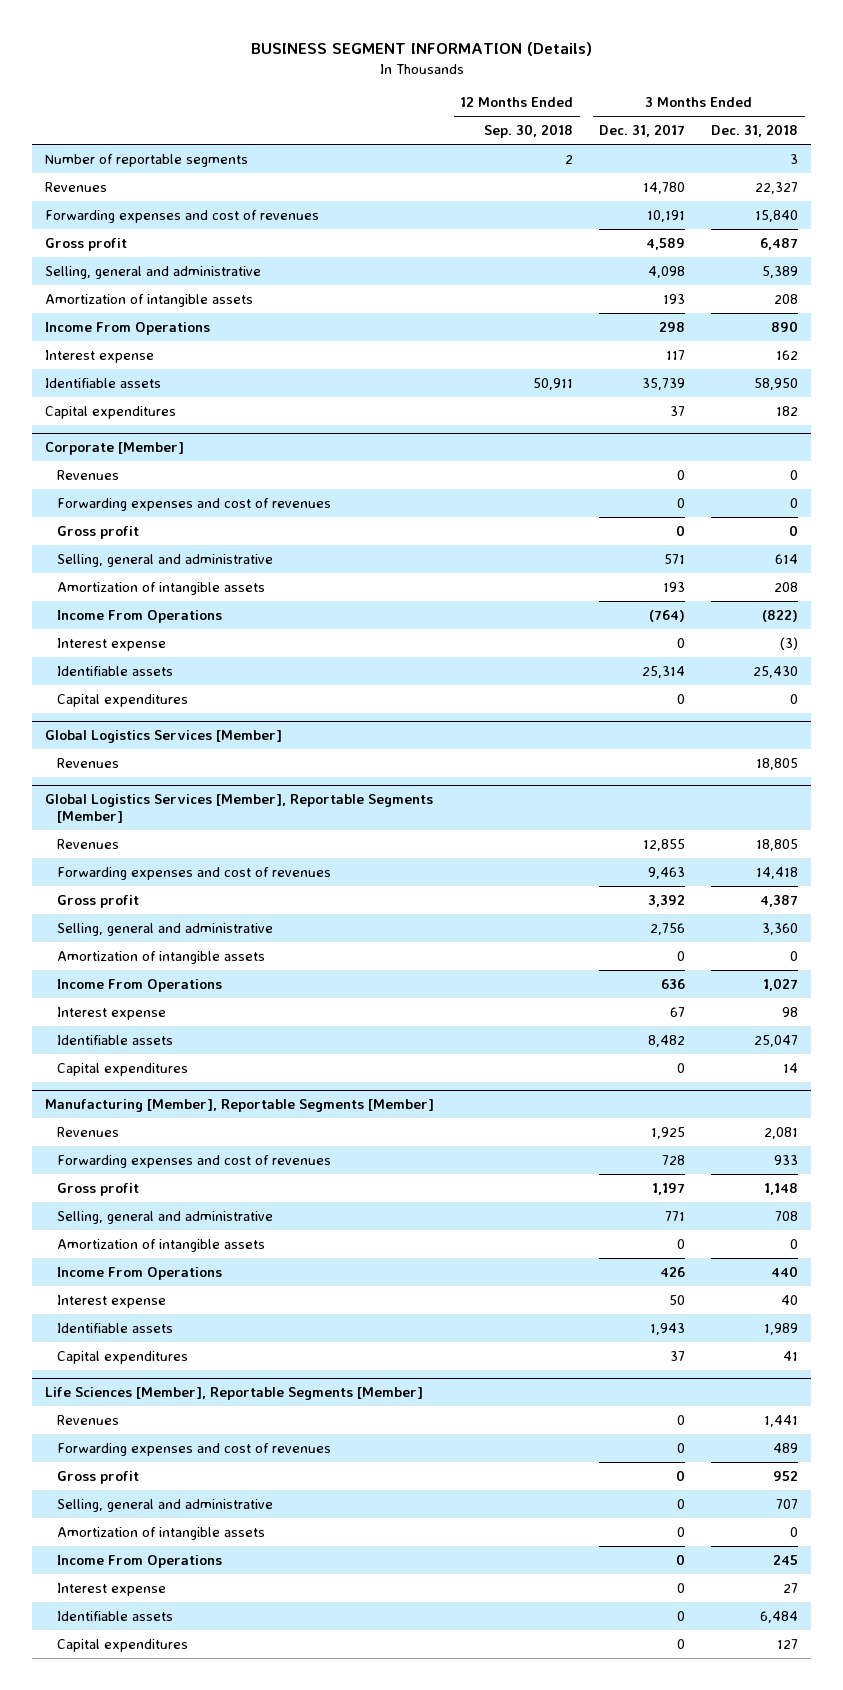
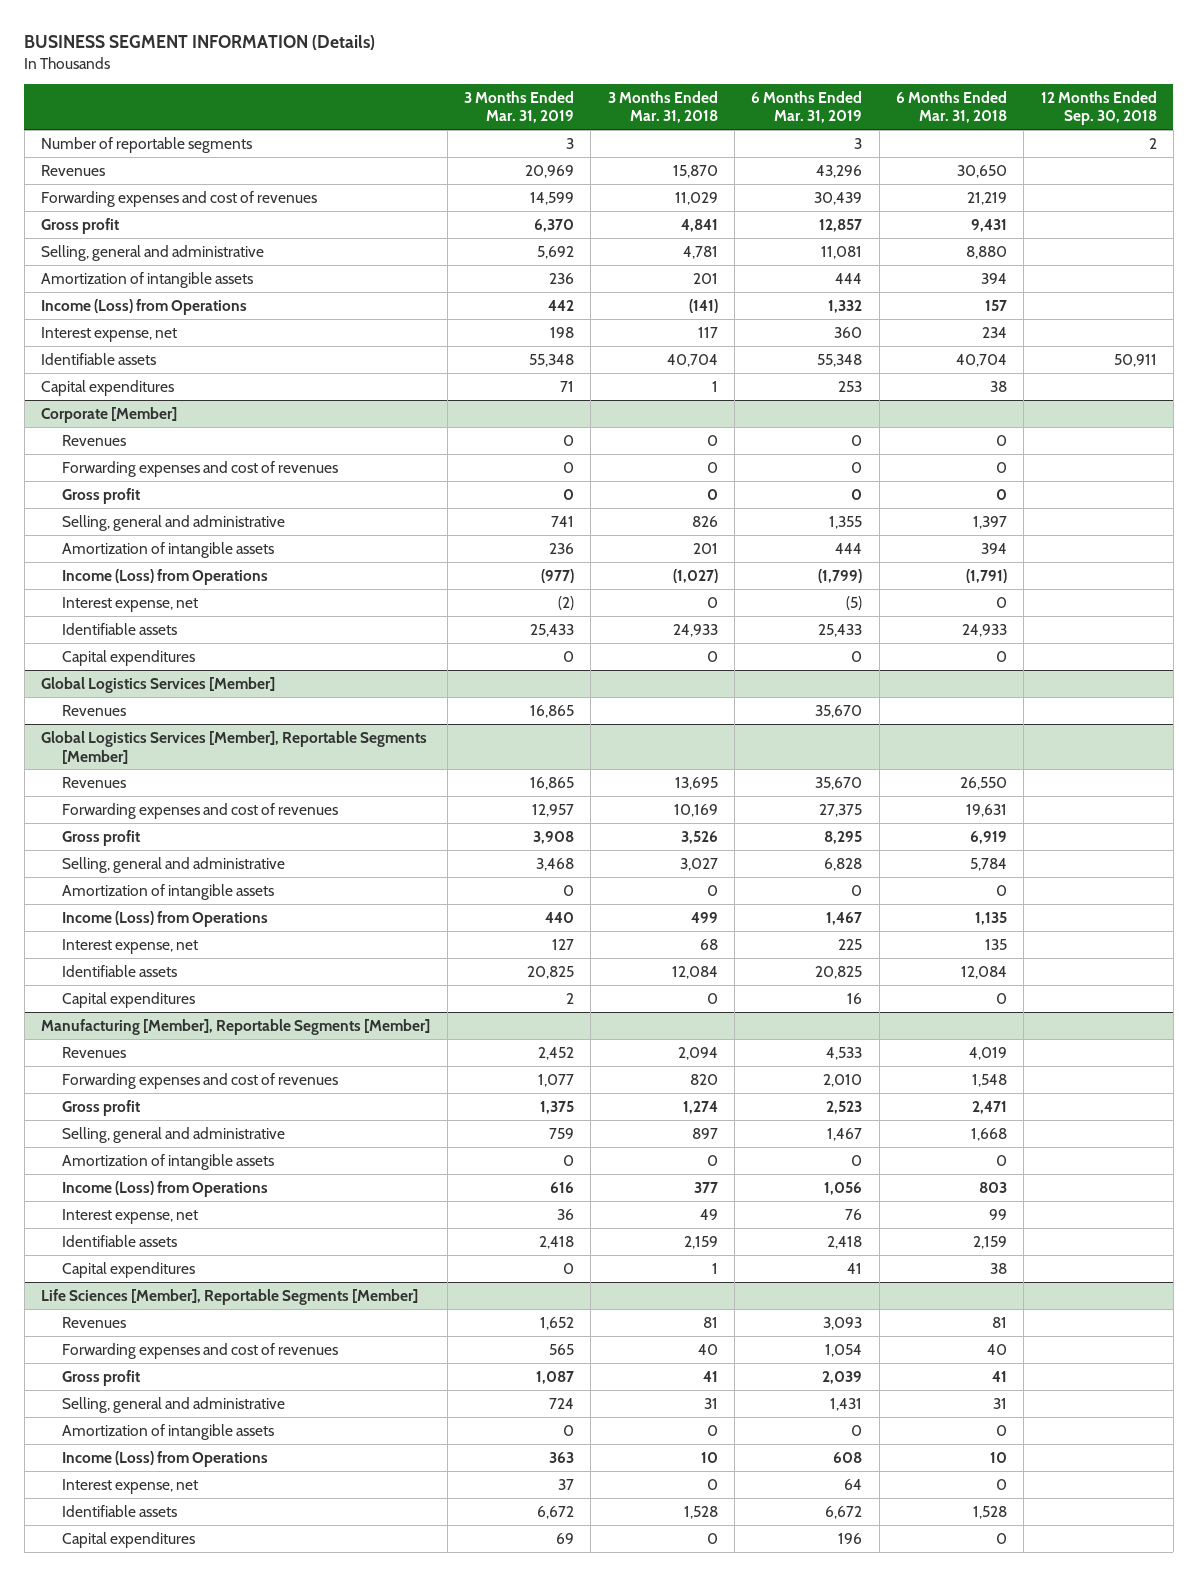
- | 12 Months Ended Sep. 30, 2018 | 3 Months Ended Dec. 31, 2017 | 3 Months Ended Dec. 31, 2018
+ | 3 Months Ended Mar. 31, 2019 | 3 Months Ended Mar. 31, 2018 | 6 Months Ended Mar. 31, 2019 | 6 Months Ended Mar. 31, 2018 | 12 Months Ended Sep. 30, 2018
- Income From Operations | | 298 | 890
- Interest expense | | 117 | 162
+ Income (Loss) from Operations | 442 | (141) | 1,332 | 157 |
+ Interest expense, net | 198 | 117 | 360 | 234 |
@ Corporate [Member]
- Income From Operations | | (764) | (822)
- Interest expense | | 0 | (3)
+ Income (Loss) from Operations | (977) | (1,027) | (1,799) | (1,791) |
+ Interest expense, net | (2) | 0 | (5) | 0 |
@ Global Logistics Services [Member], Reportable Segments [Member]
- Income From Operations | | 636 | 1,027
- Interest expense | | 67 | 98
+ Income (Loss) from Operations | 440 | 499 | 1,467 | 1,135 |
+ Interest expense, net | 127 | 68 | 225 | 135 |
@ Manufacturing [Member], Reportable Segments [Member]
- Income From Operations | | 426 | 440
- Interest expense | | 50 | 40
+ Income (Loss) from Operations | 616 | 377 | 1,056 | 803 |
+ Interest expense, net | 36 | 49 | 76 | 99 |
@ Life Sciences [Member], Reportable Segments [Member]
- Income From Operations | | 0 | 245
- Interest expense | | 0 | 27
+ Income (Loss) from Operations | 363 | 10 | 608 | 10 |
+ Interest expense, net | 37 | 0 | 64 | 0 |

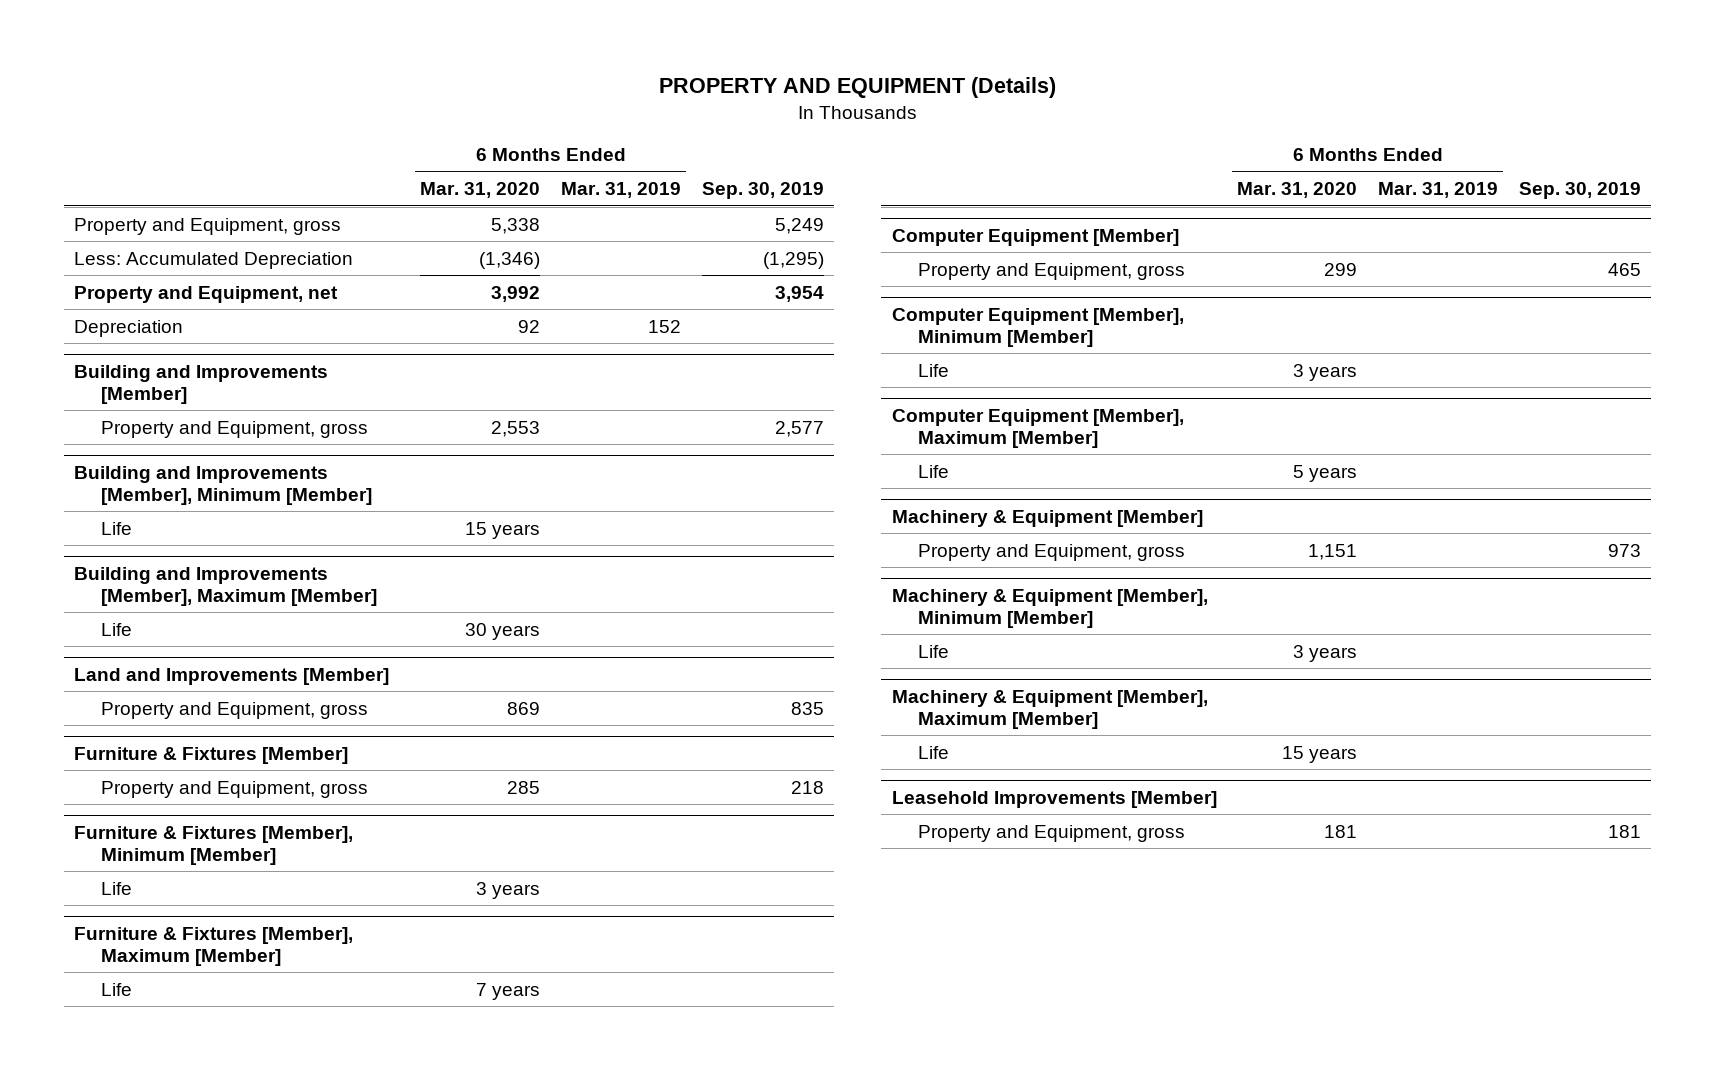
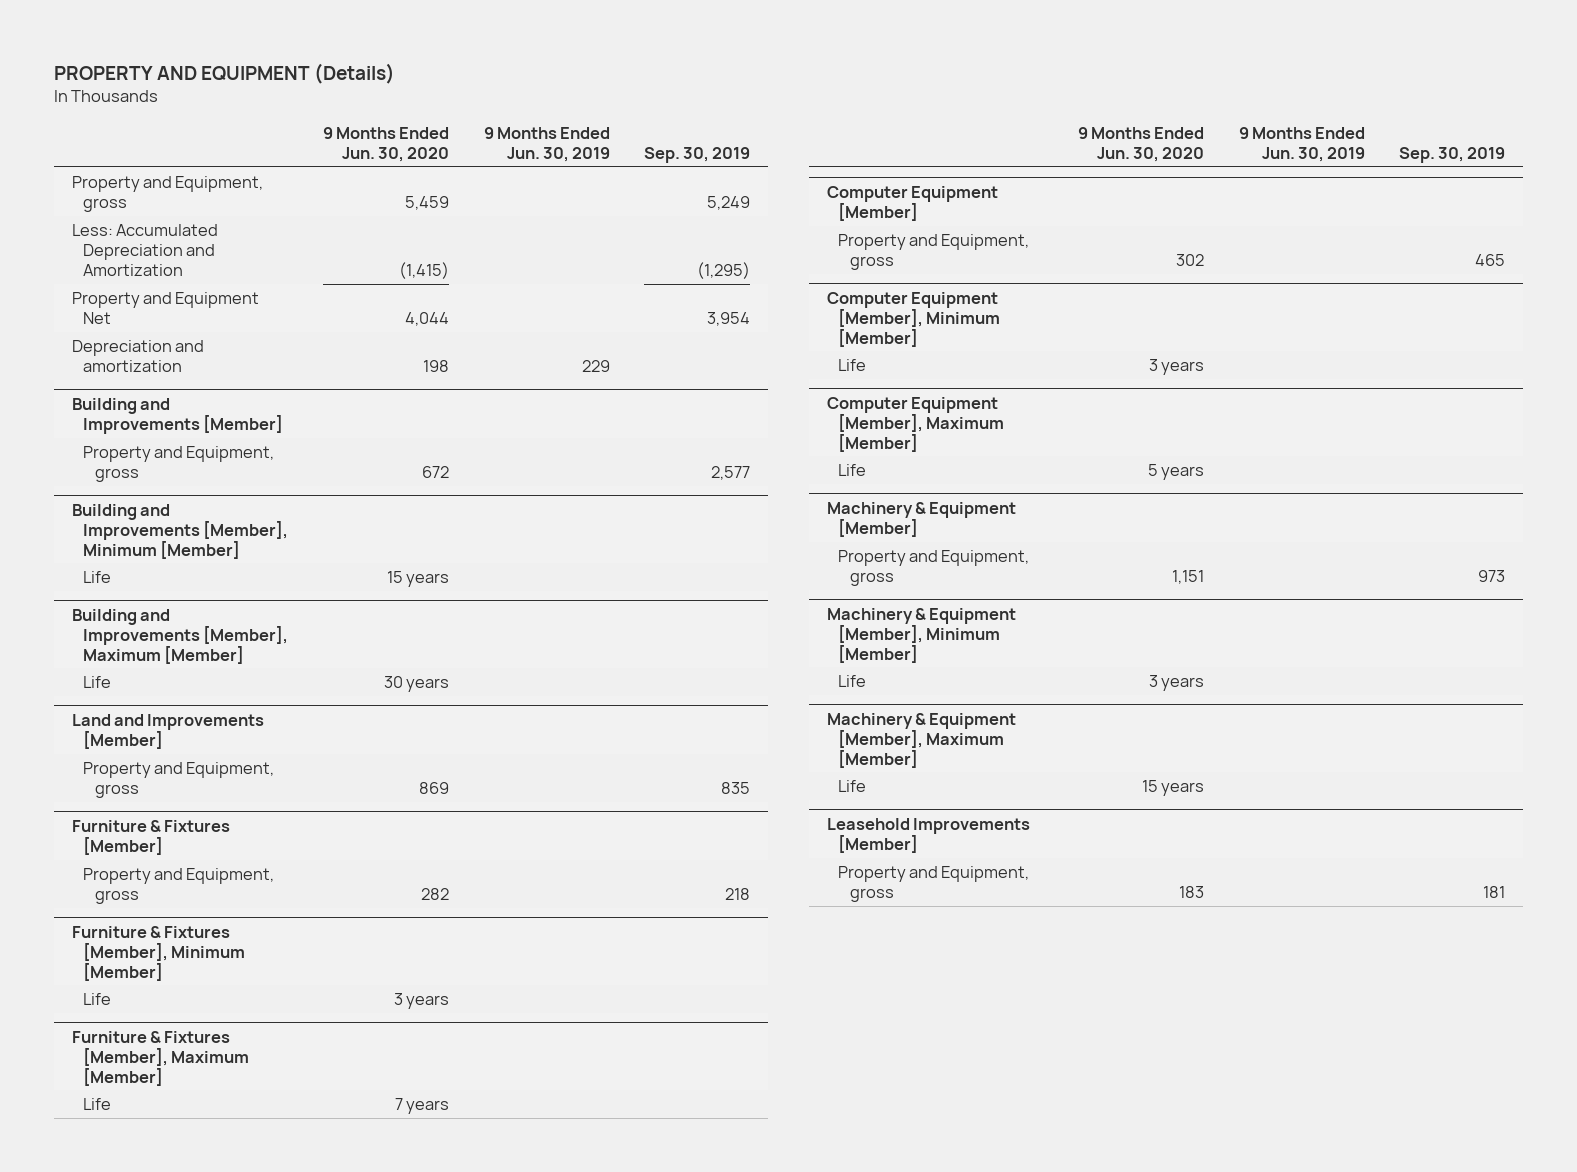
- | 6 Months Ended Mar. 31, 2020 | 6 Months Ended Mar. 31, 2019 | Sep. 30, 2019
+ | 9 Months Ended Jun. 30, 2020 | 9 Months Ended Jun. 30, 2019 | Sep. 30, 2019
- Less: Accumulated Depreciation | (1,346) | | (1,295)
- Property and Equipment, net | 3,992 | | 3,954
- Depreciation | 92 | 152 |
+ Less: Accumulated Depreciation and Amortization | (1,415) | | (1,295)
+ Property and Equipment Net | 4,044 | | 3,954
+ Depreciation and amortization | 198 | 229 |

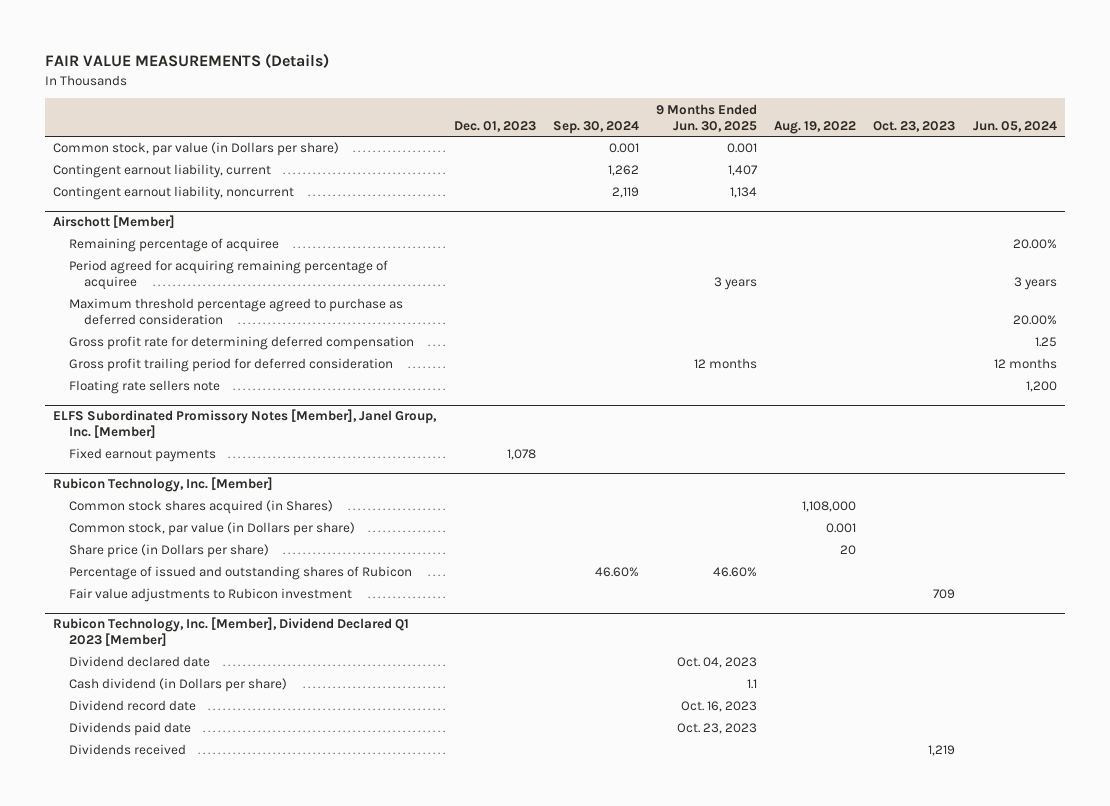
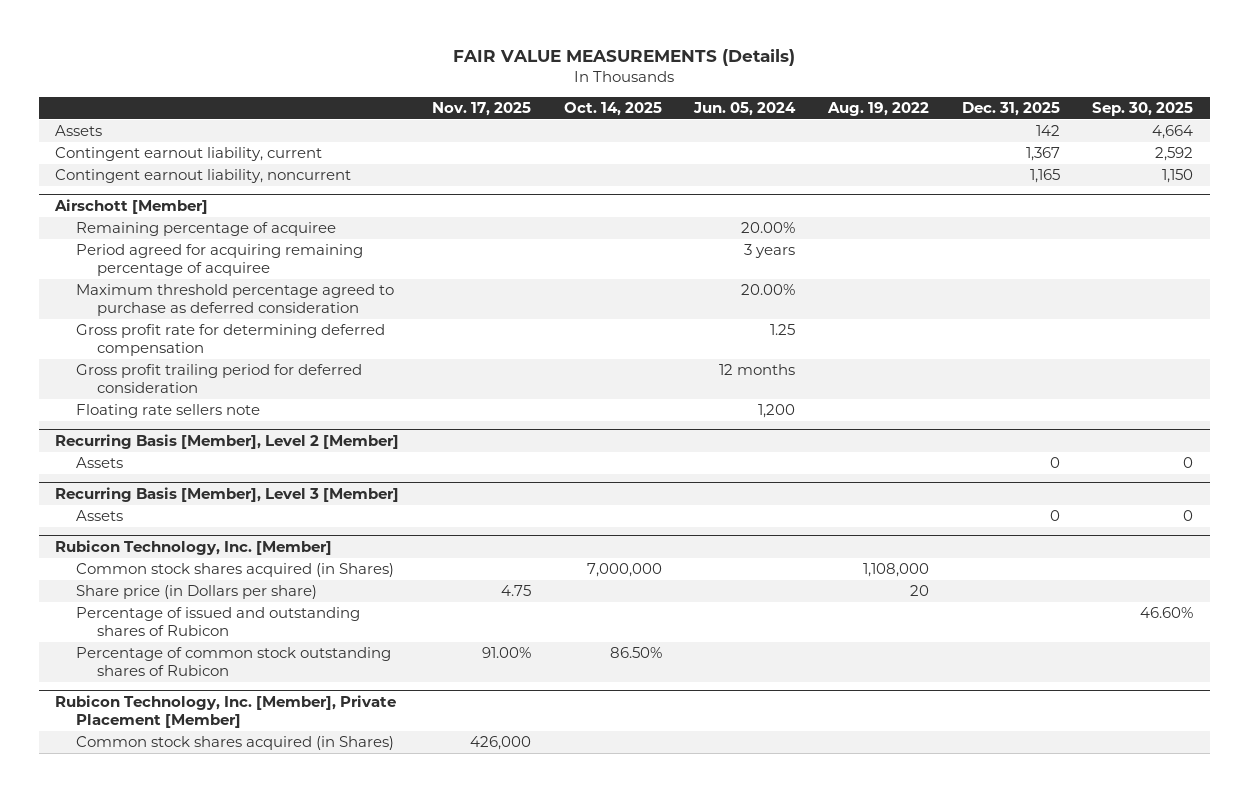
- | Dec. 01, 2023 | Sep. 30, 2024 | 9 Months Ended Jun. 30, 2025 | Aug. 19, 2022 | Oct. 23, 2023 | Jun. 05, 2024
+ | Nov. 17, 2025 | Oct. 14, 2025 | Jun. 05, 2024 | Aug. 19, 2022 | Dec. 31, 2025 | Sep. 30, 2025
- Common stock, par value (in Dollars per share) | | 0.001 | 0.001 | | |
+ Assets | | | | | 142 | 4,664
- ELFS Subordinated Promissory Notes [Member], Janel Group, Inc. [Member]
- Fixed earnout payments | 1,078 | | | | |
+ Recurring Basis [Member], Level 2 [Member]
+ Assets | | | | | 0 | 0
+ Recurring Basis [Member], Level 3 [Member]
+ Assets | | | | | 0 | 0
@ Rubicon Technology, Inc. [Member]
- Common stock, par value (in Dollars per share) | | | | 0.001 | |
- Fair value adjustments to Rubicon investment | | | | | 709 |
- Rubicon Technology, Inc. [Member], Dividend Declared Q1 2023 [Member]
- Dividend declared date | | | Oct. 04, 2023 | | |
- Cash dividend (in Dollars per share) | | | 1.1 | | |
- Dividend record date | | | Oct. 16, 2023 | | |
- Dividends paid date | | | Oct. 23, 2023 | | |
- Dividends received | | | | | 1,219 |
@ Rubicon Technology, Inc. [Member]
+ Percentage of common stock outstanding shares of Rubicon | 91.00% | 86.50% | | | |
+ Rubicon Technology, Inc. [Member], Private Placement [Member]
+ Common stock shares acquired (in Shares) | 426,000 | | | | |

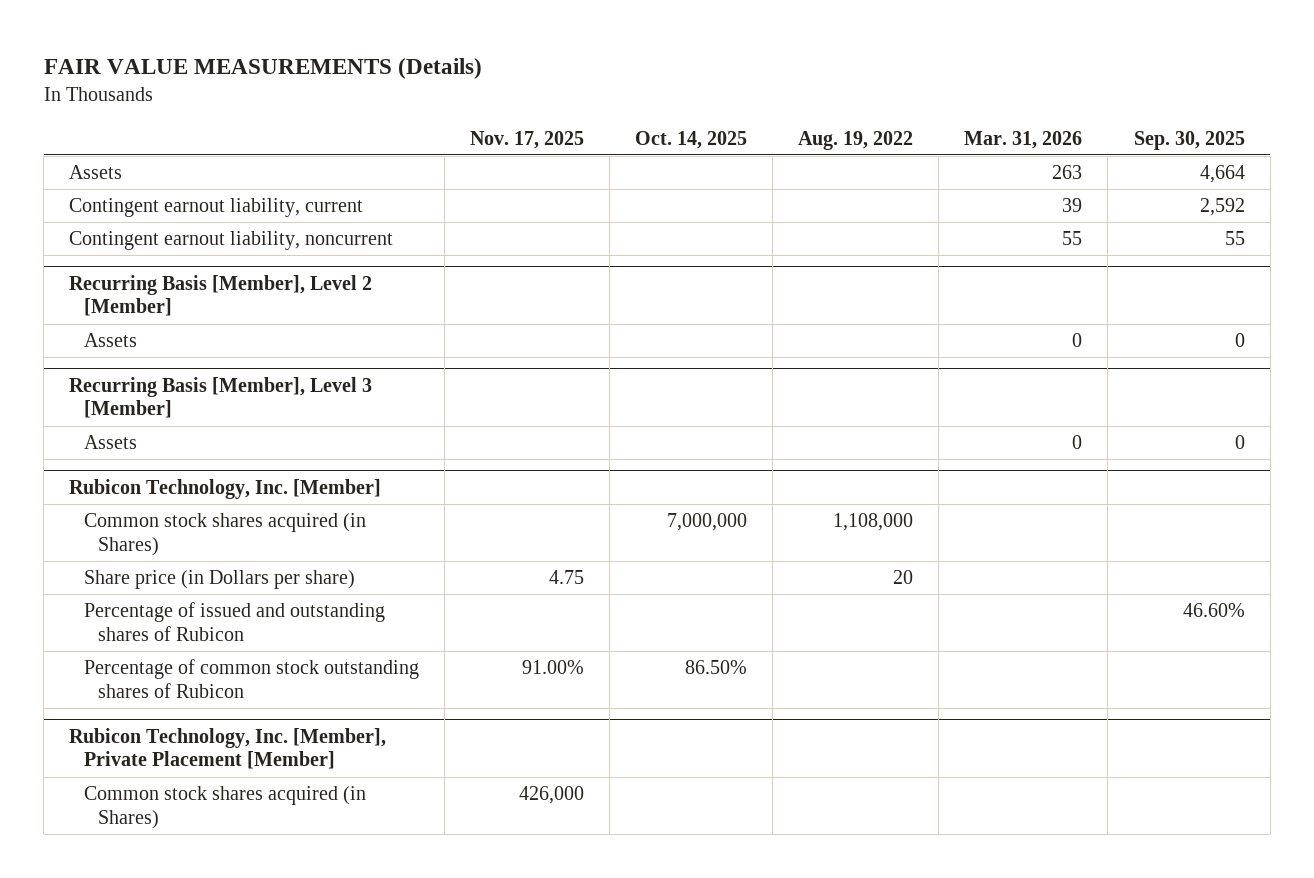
- | Nov. 17, 2025 | Oct. 14, 2025 | Jun. 05, 2024 | Aug. 19, 2022 | Dec. 31, 2025 | Sep. 30, 2025
+ | Nov. 17, 2025 | Oct. 14, 2025 | Aug. 19, 2022 | Mar. 31, 2026 | Sep. 30, 2025
- Contingent earnout liability, noncurrent | | | | | 1,165 | 1,150
- Airschott [Member]
- Remaining percentage of acquiree | | | 20.00% | | |
- Period agreed for acquiring remaining percentage of acquiree | | | 3 years | | |
- Maximum threshold percentage agreed to purchase as deferred consideration | | | 20.00% | | |
- Gross profit rate for determining deferred compensation | | | 1.25 | | |
- Gross profit trailing period for deferred consideration | | | 12 months | | |
- Floating rate sellers note | | | 1,200 | | |
+ Contingent earnout liability, noncurrent | | | | 55 | 55

